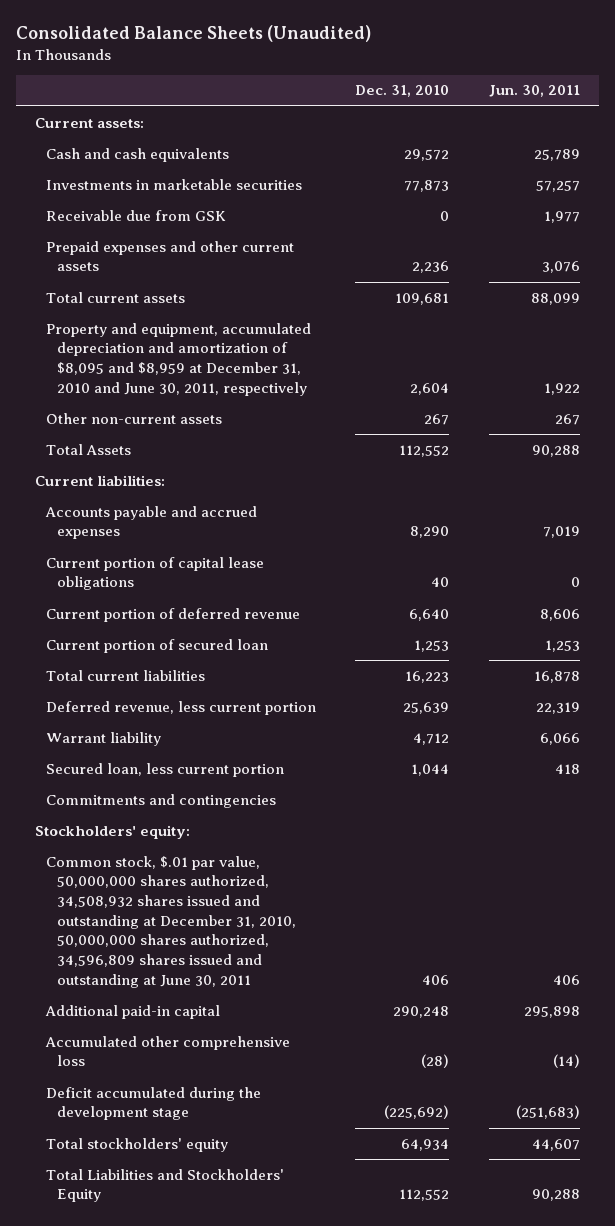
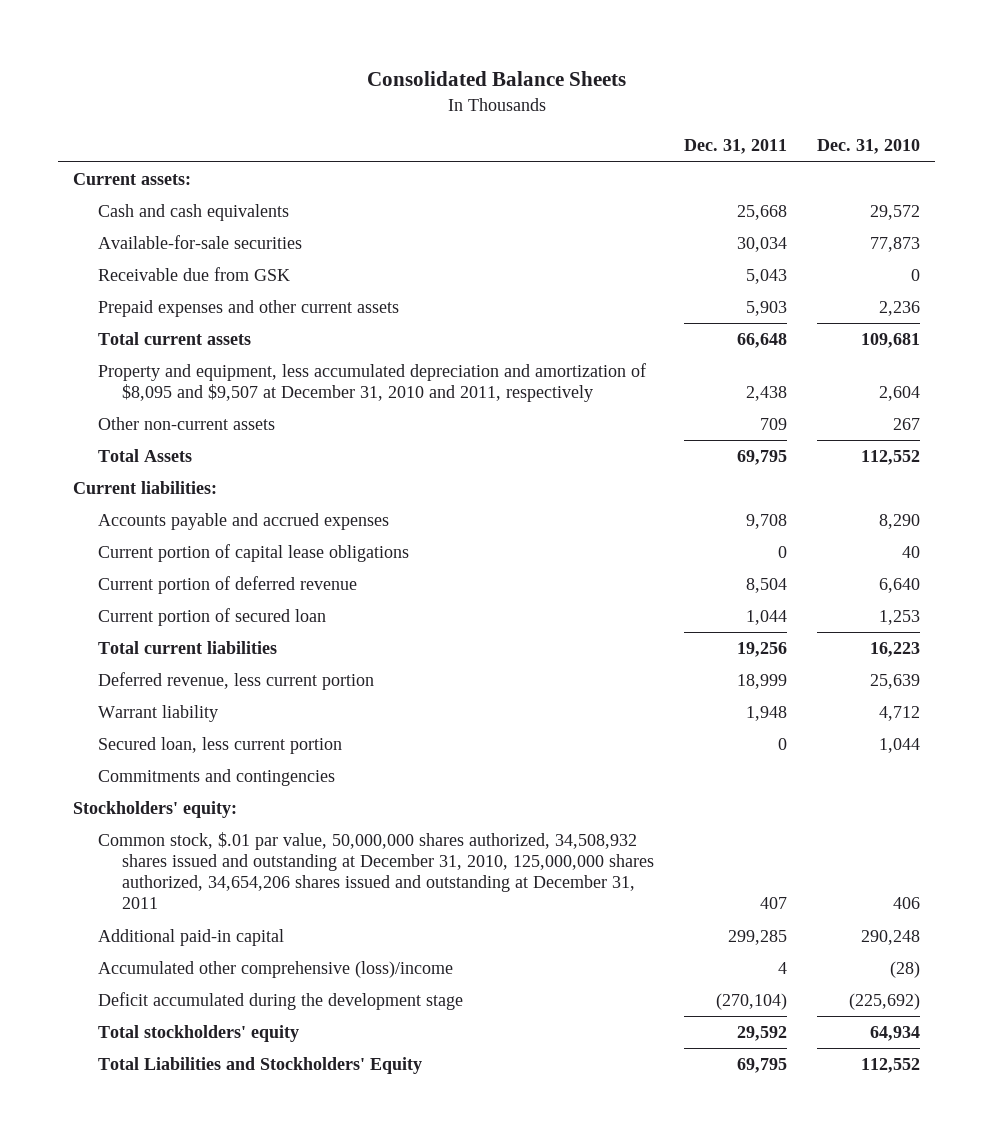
- Consolidated Balance Sheets (Unaudited)
+ Consolidated Balance Sheets
- | Dec. 31, 2010 | Jun. 30, 2011
+ | Dec. 31, 2011 | Dec. 31, 2010
- Investments in marketable securities | 77,873 | 57,257
+ Available-for-sale securities | 30,034 | 77,873
- Property and equipment, accumulated depreciation and amortization of $8,095 and $8,959 at December 31, 2010 and June 30, 2011, respectively | 2,604 | 1,922
+ Property and equipment, less accumulated depreciation and amortization of $8,095 and $9,507 at December 31, 2010 and 2011, respectively | 2,438 | 2,604
- Common stock, $.01 par value, 50,000,000 shares authorized, 34,508,932 shares issued and outstanding at December 31, 2010, 50,000,000 shares authorized, 34,596,809 shares issued and outstanding at June 30, 2011 | 406 | 406
+ Common stock, $.01 par value, 50,000,000 shares authorized, 34,508,932 shares issued and outstanding at December 31, 2010, 125,000,000 shares authorized, 34,654,206 shares issued and outstanding at December 31, 2011 | 407 | 406
- Accumulated other comprehensive loss | (28) | (14)
+ Accumulated other comprehensive (loss)/income | 4 | (28)

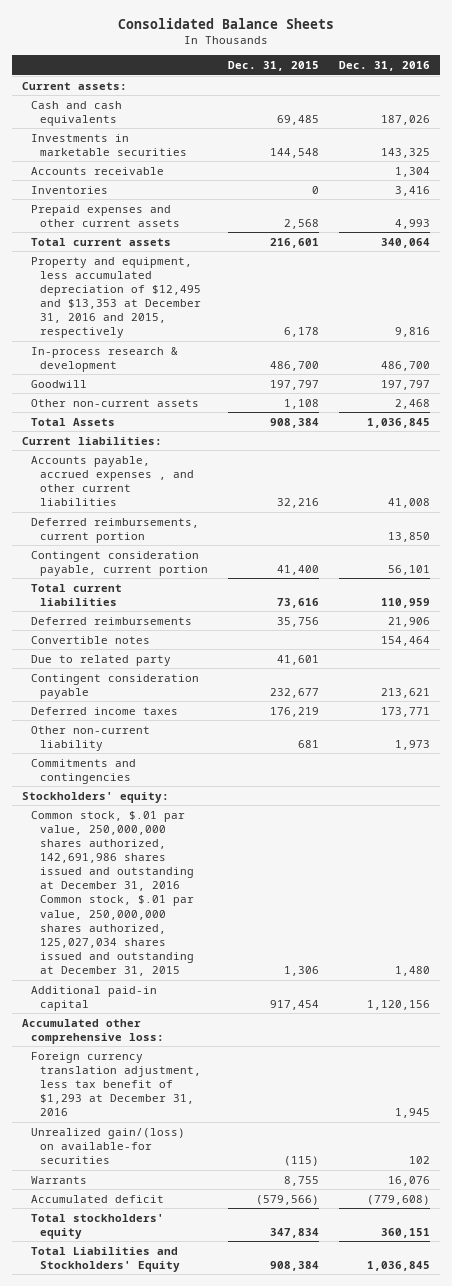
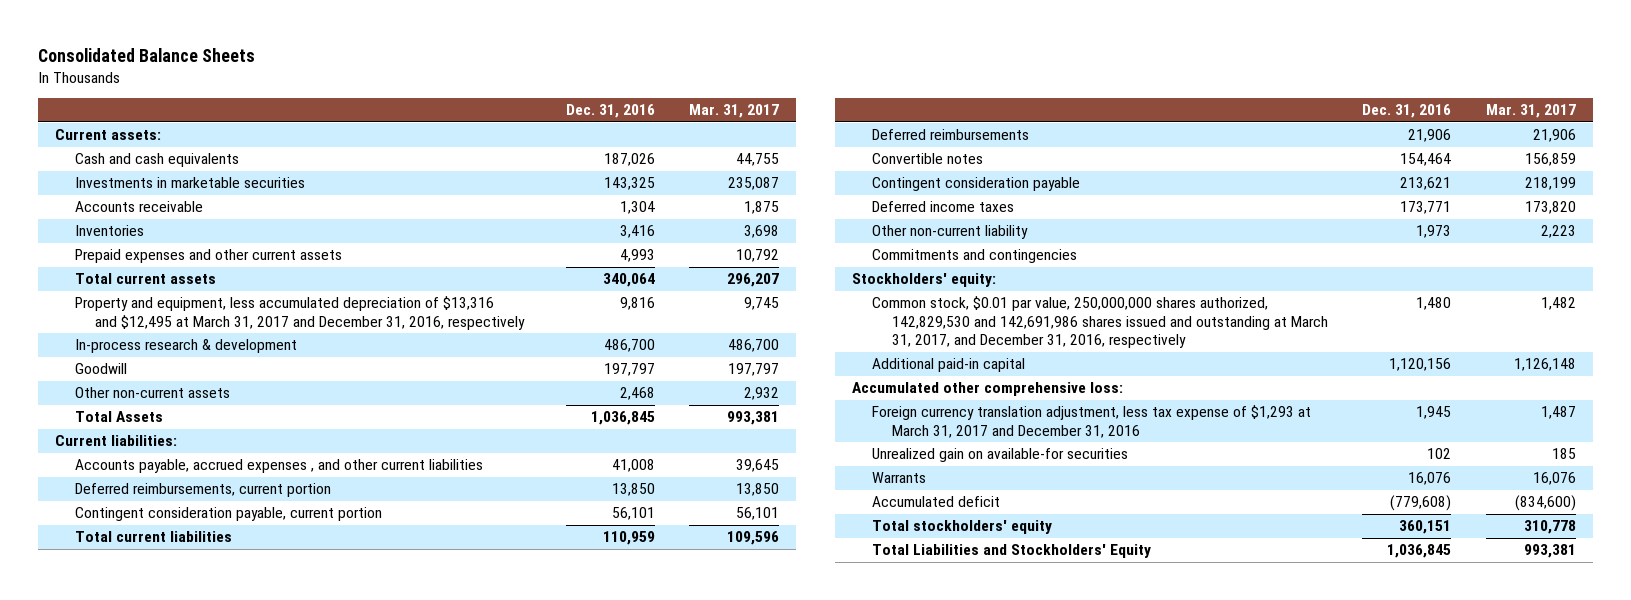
- | Dec. 31, 2015 | Dec. 31, 2016
+ | Dec. 31, 2016 | Mar. 31, 2017
- Property and equipment, less accumulated depreciation of $12,495 and $13,353 at December 31, 2016 and 2015, respectively | 6,178 | 9,816
+ Property and equipment, less accumulated depreciation of $13,316 and $12,495 at March 31, 2017 and December 31, 2016, respectively | 9,816 | 9,745
- Due to related party | 41,601 |
- Common stock, $.01 par value, 250,000,000 shares authorized, 142,691,986 shares issued and outstanding at December 31, 2016 Common stock, $.01 par value, 250,000,000 shares authorized, 125,027,034 shares issued and outstanding at December 31, 2015 | 1,306 | 1,480
+ Common stock, $0.01 par value, 250,000,000 shares authorized, 142,829,530 and 142,691,986 shares issued and outstanding at March 31, 2017, and December 31, 2016, respectively | 1,480 | 1,482
- Foreign currency translation adjustment, less tax benefit of $1,293 at December 31, 2016 | | 1,945
- Unrealized gain/(loss) on available-for securities | (115) | 102
+ Foreign currency translation adjustment, less tax expense of $1,293 at March 31, 2017 and December 31, 2016 | 1,945 | 1,487
+ Unrealized gain on available-for securities | 102 | 185

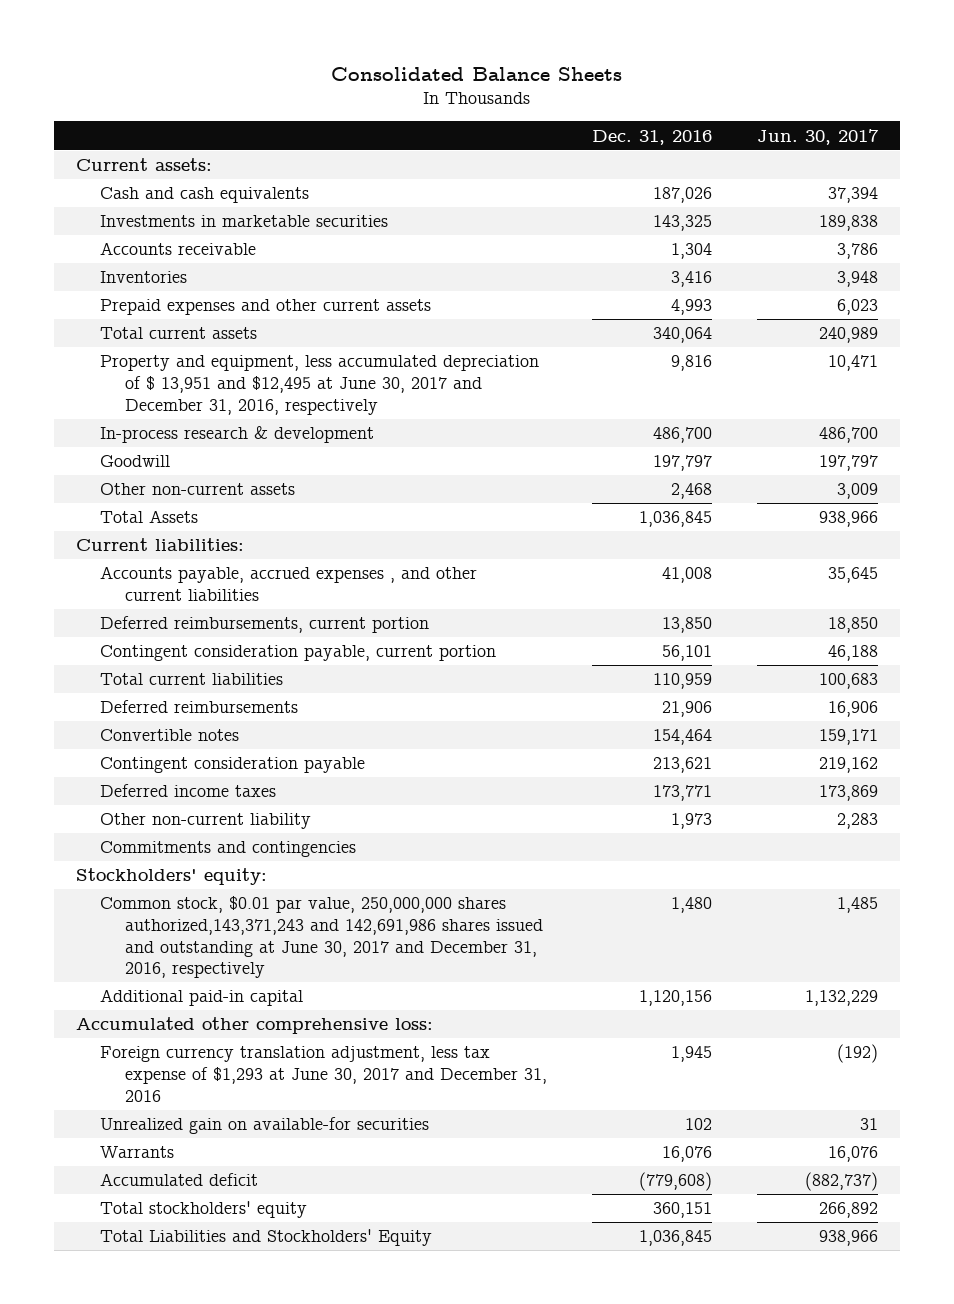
- | Dec. 31, 2016 | Mar. 31, 2017
+ | Dec. 31, 2016 | Jun. 30, 2017
- Property and equipment, less accumulated depreciation of $13,316 and $12,495 at March 31, 2017 and December 31, 2016, respectively | 9,816 | 9,745
+ Property and equipment, less accumulated depreciation of $ 13,951 and $12,495 at June 30, 2017 and December 31, 2016, respectively | 9,816 | 10,471
- Common stock, $0.01 par value, 250,000,000 shares authorized, 142,829,530 and 142,691,986 shares issued and outstanding at March 31, 2017, and December 31, 2016, respectively | 1,480 | 1,482
+ Common stock, $0.01 par value, 250,000,000 shares authorized,143,371,243 and 142,691,986 shares issued and outstanding at June 30, 2017 and December 31, 2016, respectively | 1,480 | 1,485
- Foreign currency translation adjustment, less tax expense of $1,293 at March 31, 2017 and December 31, 2016 | 1,945 | 1,487
+ Foreign currency translation adjustment, less tax expense of $1,293 at June 30, 2017 and December 31, 2016 | 1,945 | (192)

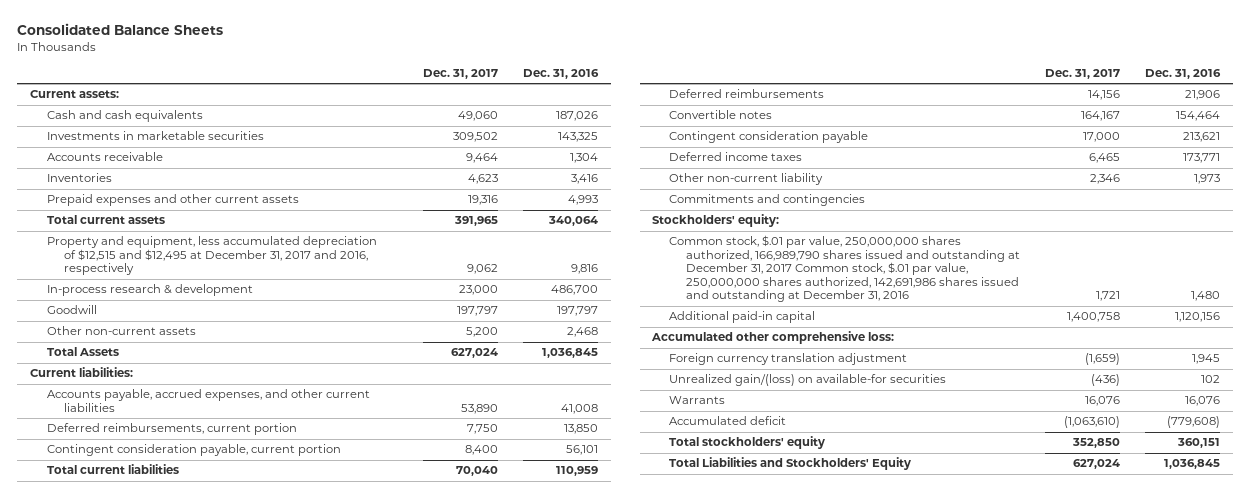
- | Dec. 31, 2016 | Jun. 30, 2017
+ | Dec. 31, 2017 | Dec. 31, 2016
- Property and equipment, less accumulated depreciation of $ 13,951 and $12,495 at June 30, 2017 and December 31, 2016, respectively | 9,816 | 10,471
+ Property and equipment, less accumulated depreciation of $12,515 and $12,495 at December 31, 2017 and 2016, respectively | 9,062 | 9,816
- Accounts payable, accrued expenses , and other current liabilities | 41,008 | 35,645
+ Accounts payable, accrued expenses, and other current liabilities | 53,890 | 41,008
- Common stock, $0.01 par value, 250,000,000 shares authorized,143,371,243 and 142,691,986 shares issued and outstanding at June 30, 2017 and December 31, 2016, respectively | 1,480 | 1,485
+ Common stock, $.01 par value, 250,000,000 shares authorized, 166,989,790 shares issued and outstanding at December 31, 2017 Common stock, $.01 par value, 250,000,000 shares authorized, 142,691,986 shares issued and outstanding at December 31, 2016 | 1,721 | 1,480
- Foreign currency translation adjustment, less tax expense of $1,293 at June 30, 2017 and December 31, 2016 | 1,945 | (192)
- Unrealized gain on available-for securities | 102 | 31
+ Foreign currency translation adjustment | (1,659) | 1,945
+ Unrealized gain/(loss) on available-for securities | (436) | 102

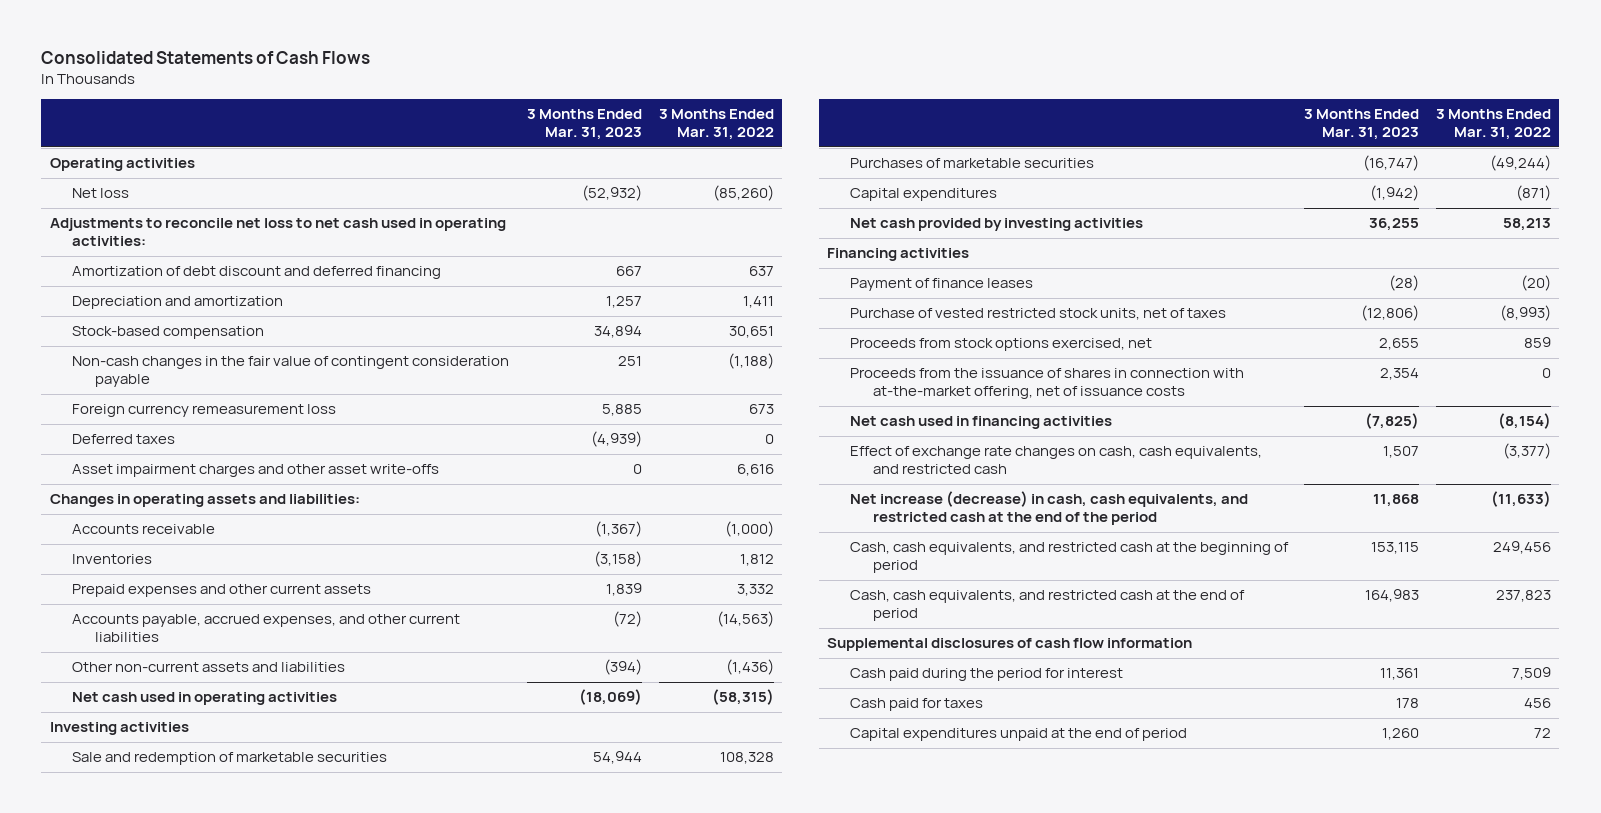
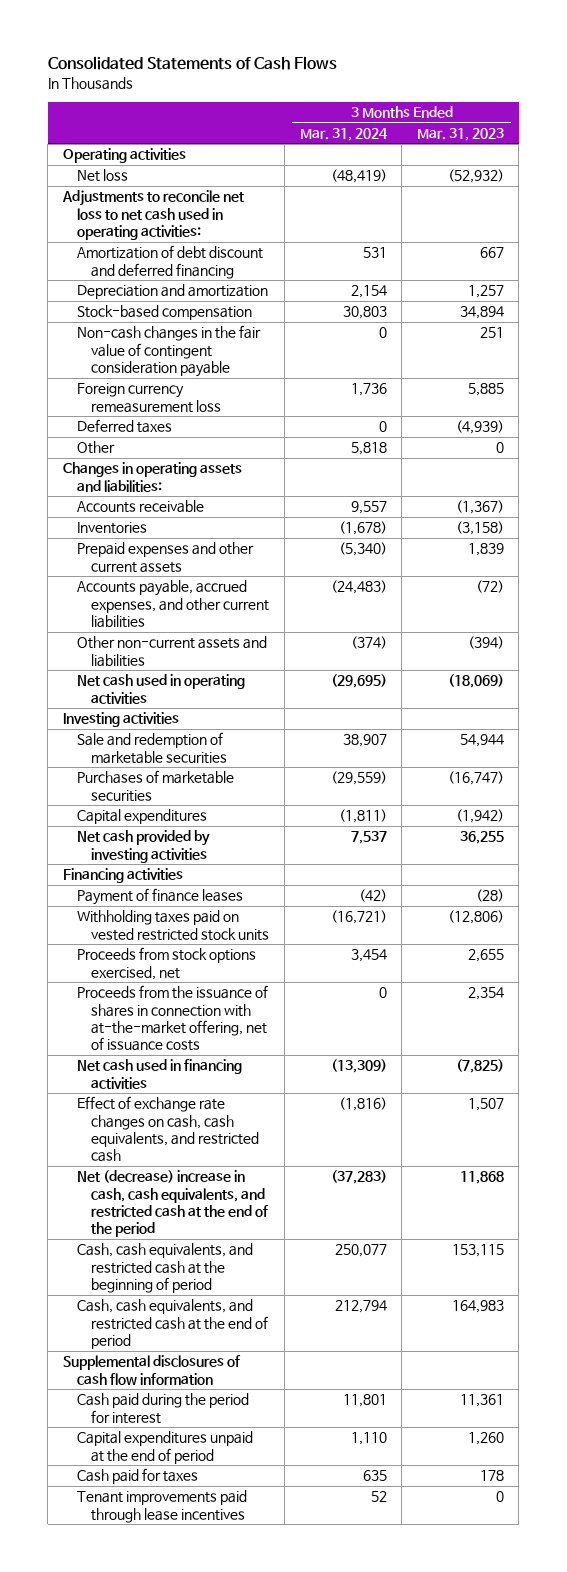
- | 3 Months Ended Mar. 31, 2023 | 3 Months Ended Mar. 31, 2022
+ | 3 Months Ended Mar. 31, 2024 | 3 Months Ended Mar. 31, 2023
- Asset impairment charges and other asset write-offs | 0 | 6,616
+ Other | 5,818 | 0
- Purchase of vested restricted stock units, net of taxes | (12,806) | (8,993)
+ Withholding taxes paid on vested restricted stock units | (16,721) | (12,806)
- Net increase (decrease) in cash, cash equivalents, and restricted cash at the end of the period | 11,868 | (11,633)
+ Net (decrease) increase in cash, cash equivalents, and restricted cash at the end of the period | (37,283) | 11,868
moved down: Cash paid for taxes | 635 | 178
+ Tenant improvements paid through lease incentives | 52 | 0

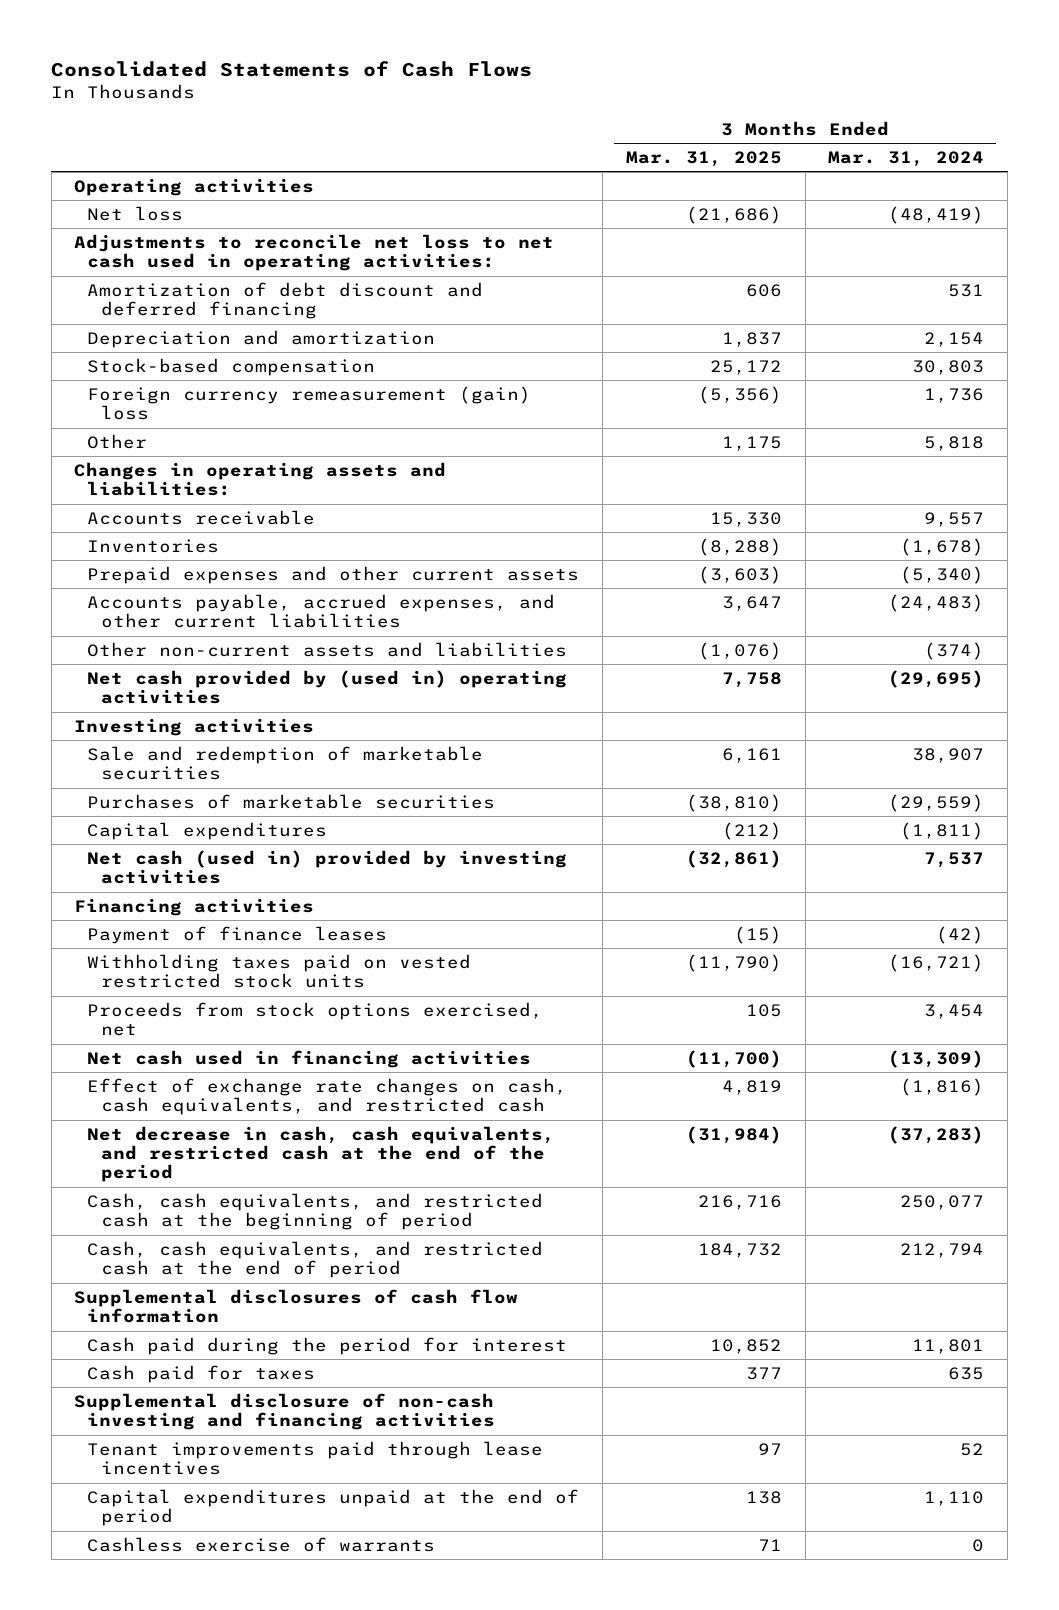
- | 3 Months Ended Mar. 31, 2024 | 3 Months Ended Mar. 31, 2023
+ | 3 Months Ended Mar. 31, 2025 | 3 Months Ended Mar. 31, 2024
- Non-cash changes in the fair value of contingent consideration payable | 0 | 251
- Foreign currency remeasurement loss | 1,736 | 5,885
- Deferred taxes | 0 | (4,939)
+ Foreign currency remeasurement (gain) loss | (5,356) | 1,736
- Net cash used in operating activities | (29,695) | (18,069)
+ Net cash provided by (used in) operating activities | 7,758 | (29,695)
- Net cash provided by investing activities | 7,537 | 36,255
+ Net cash (used in) provided by investing activities | (32,861) | 7,537
- Proceeds from the issuance of shares in connection with at-the-market offering, net of issuance costs | 0 | 2,354
- Net (decrease) increase in cash, cash equivalents, and restricted cash at the end of the period | (37,283) | 11,868
+ Net decrease in cash, cash equivalents, and restricted cash at the end of the period | (31,984) | (37,283)
+ Supplemental disclosure of non-cash investing and financing activities
moved down: Capital expenditures unpaid at the end of period | 138 | 1,110
+ Cashless exercise of warrants | 71 | 0

